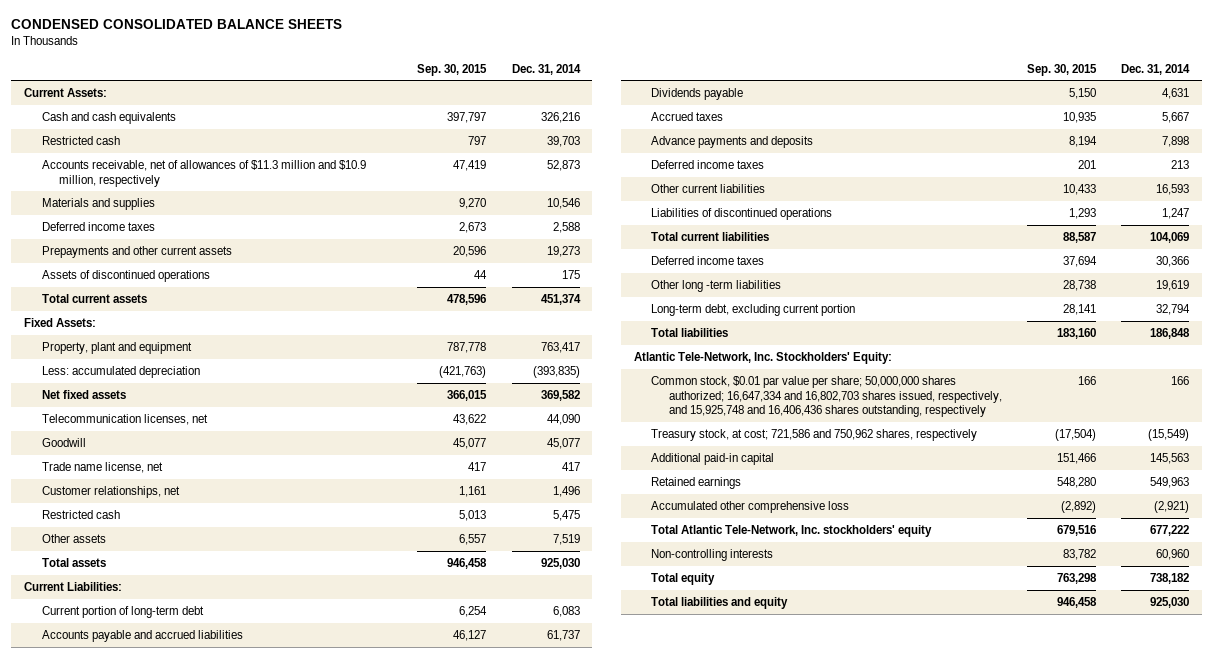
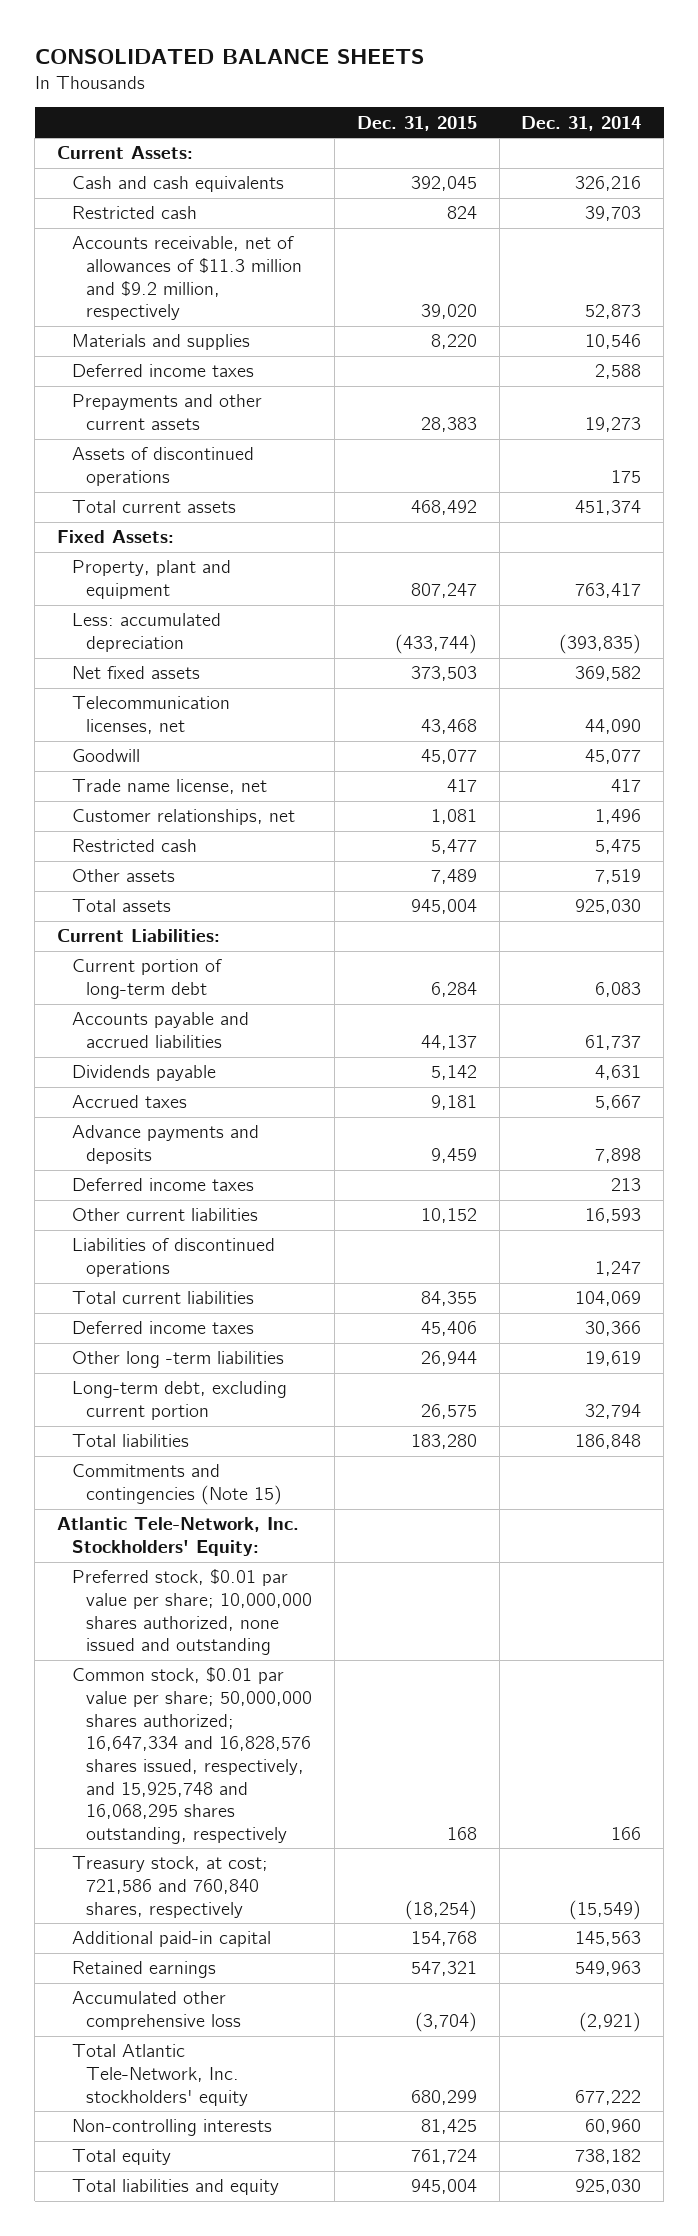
- CONDENSED CONSOLIDATED BALANCE SHEETS
+ CONSOLIDATED BALANCE SHEETS
- | Sep. 30, 2015 | Dec. 31, 2014
+ | Dec. 31, 2015 | Dec. 31, 2014
- Accounts receivable, net of allowances of $11.3 million and $10.9 million, respectively | 47,419 | 52,873
+ Accounts receivable, net of allowances of $11.3 million and $9.2 million, respectively | 39,020 | 52,873
+ Commitments and contingencies (Note 15)
- Common stock, $0.01 par value per share; 50,000,000 shares authorized; 16,647,334 and 16,802,703 shares issued, respectively, and 15,925,748 and 16,406,436 shares outstanding, respectively | 166 | 166
- Treasury stock, at cost; 721,586 and 750,962 shares, respectively | (17,504) | (15,549)
+ Preferred stock, $0.01 par value per share; 10,000,000 shares authorized, none issued and outstanding
+ Common stock, $0.01 par value per share; 50,000,000 shares authorized; 16,647,334 and 16,828,576 shares issued, respectively, and 15,925,748 and 16,068,295 shares outstanding, respectively | 168 | 166
+ Treasury stock, at cost; 721,586 and 760,840 shares, respectively | (18,254) | (15,549)

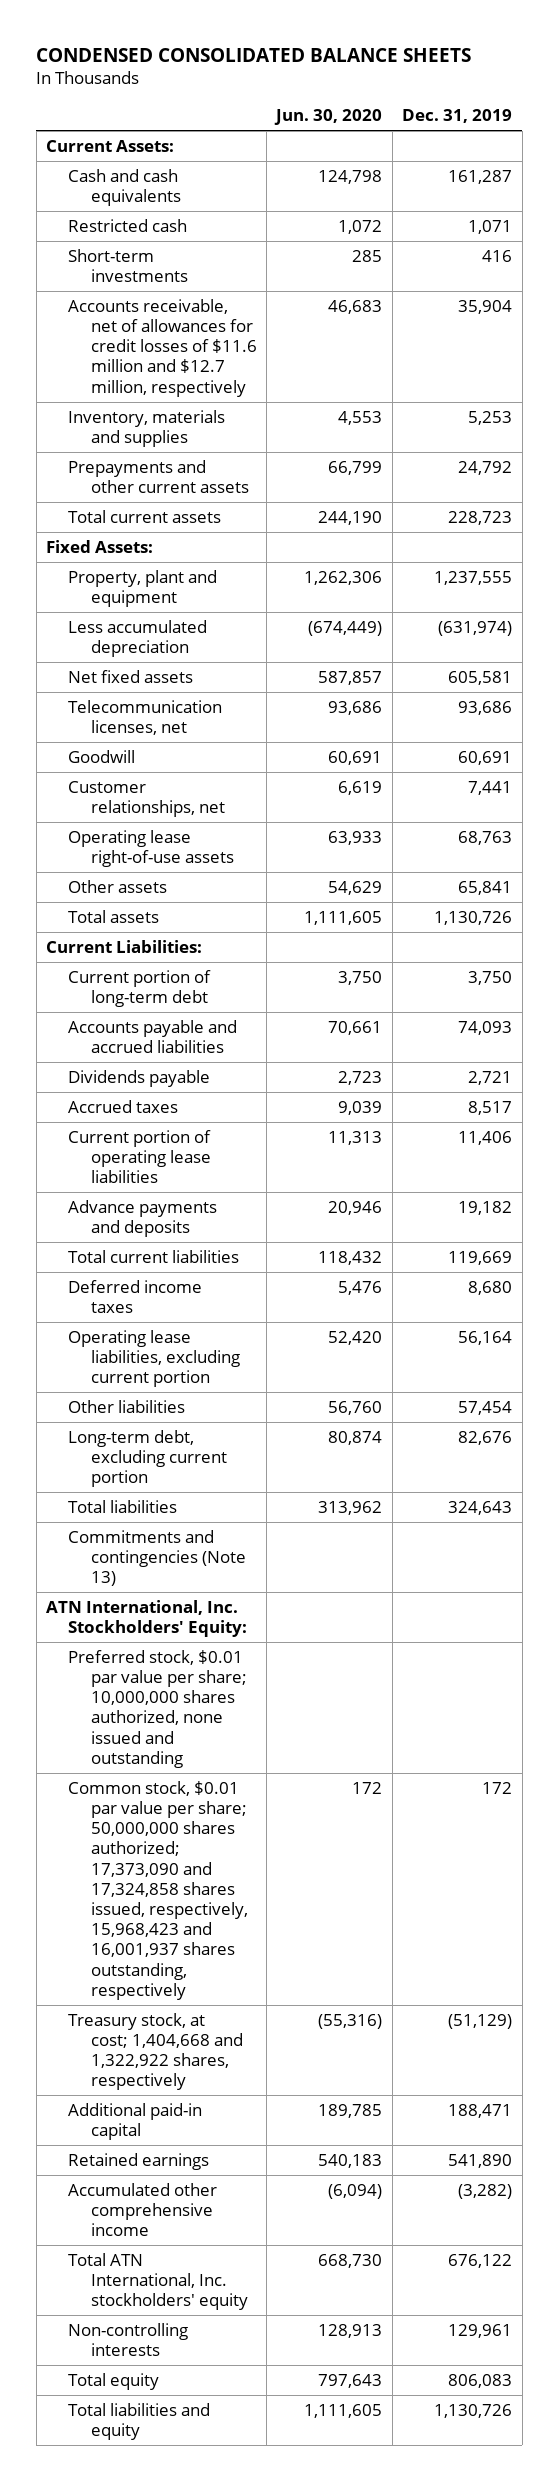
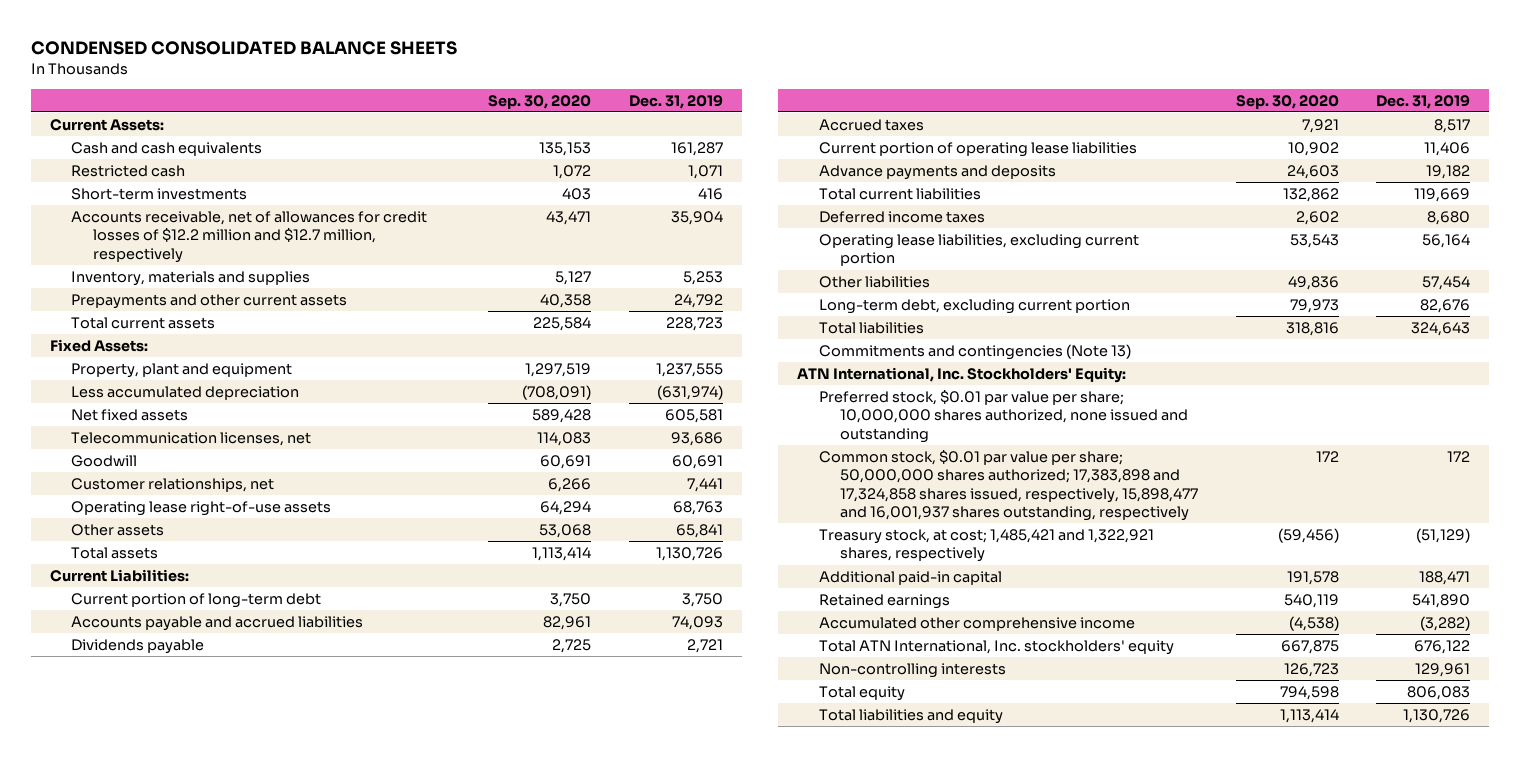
- | Jun. 30, 2020 | Dec. 31, 2019
+ | Sep. 30, 2020 | Dec. 31, 2019
- Accounts receivable, net of allowances for credit losses of $11.6 million and $12.7 million, respectively | 46,683 | 35,904
+ Accounts receivable, net of allowances for credit losses of $12.2 million and $12.7 million, respectively | 43,471 | 35,904
- Common stock, $0.01 par value per share; 50,000,000 shares authorized; 17,373,090 and 17,324,858 shares issued, respectively, 15,968,423 and 16,001,937 shares outstanding, respectively | 172 | 172
- Treasury stock, at cost; 1,404,668 and 1,322,922 shares, respectively | (55,316) | (51,129)
+ Common stock, $0.01 par value per share; 50,000,000 shares authorized; 17,383,898 and 17,324,858 shares issued, respectively, 15,898,477 and 16,001,937 shares outstanding, respectively | 172 | 172
+ Treasury stock, at cost; 1,485,421 and 1,322,921 shares, respectively | (59,456) | (51,129)

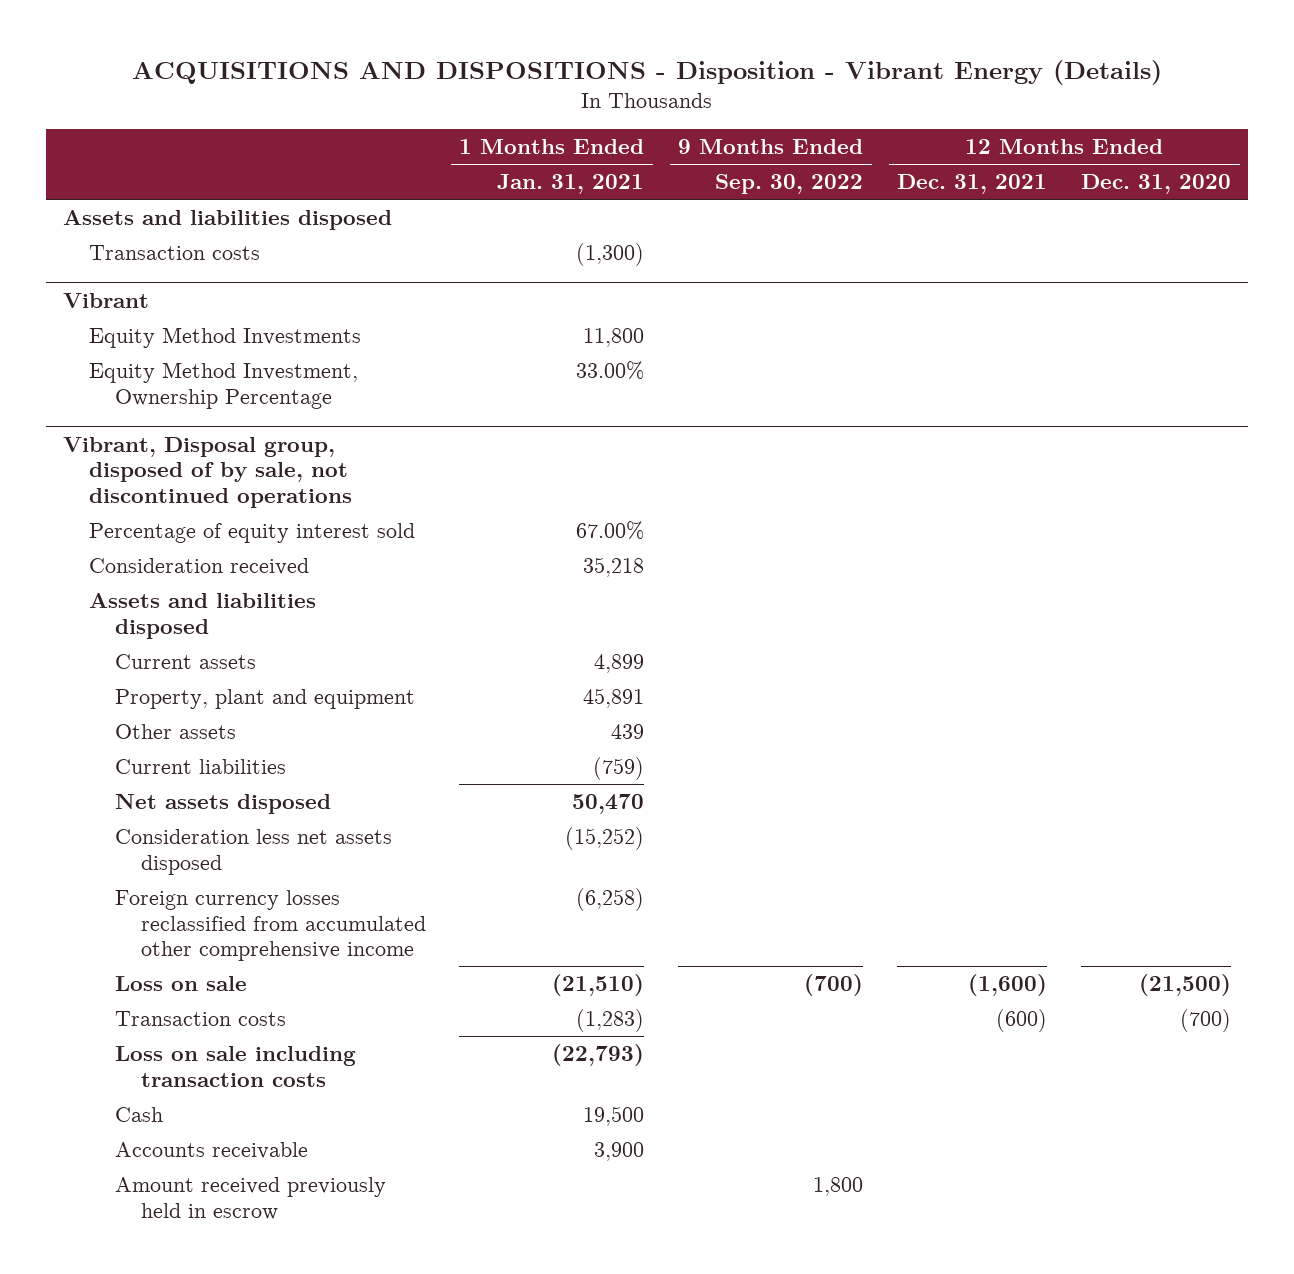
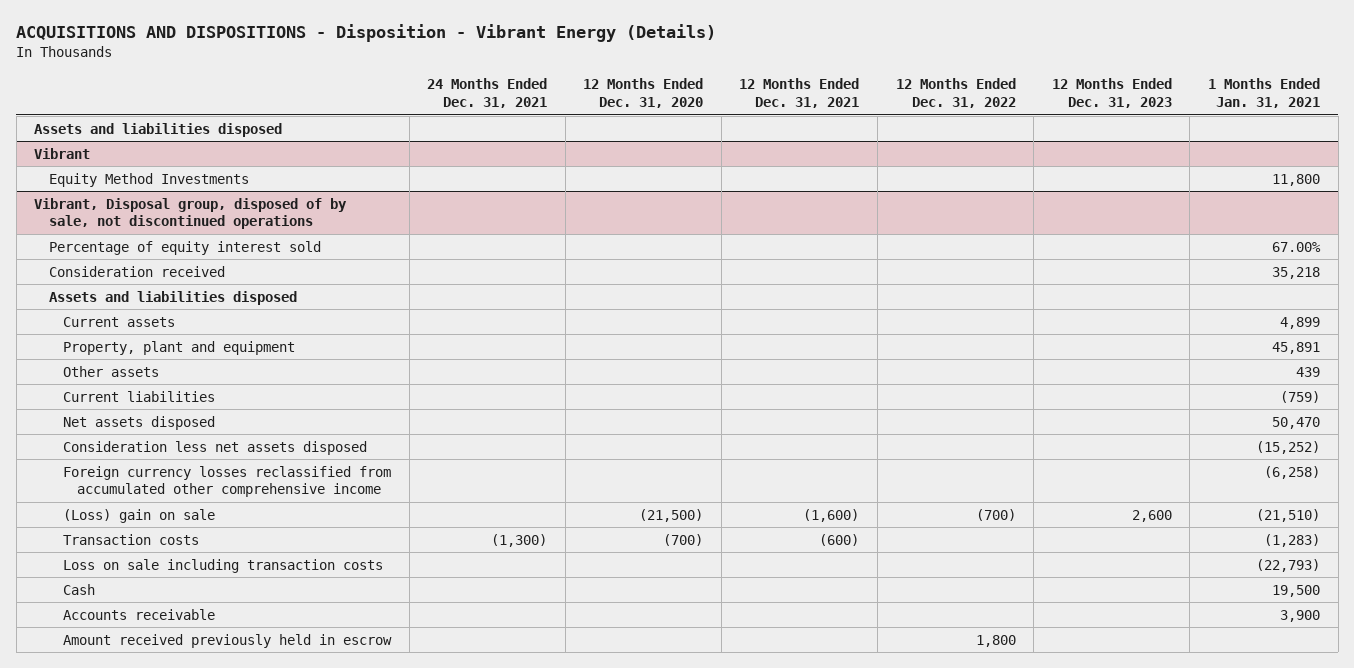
- | 1 Months Ended Jan. 31, 2021 | 9 Months Ended Sep. 30, 2022 | 12 Months Ended Dec. 31, 2021 | 12 Months Ended Dec. 31, 2020
+ | 24 Months Ended Dec. 31, 2021 | 12 Months Ended Dec. 31, 2020 | 12 Months Ended Dec. 31, 2021 | 12 Months Ended Dec. 31, 2022 | 12 Months Ended Dec. 31, 2023 | 1 Months Ended Jan. 31, 2021
- Transaction costs | (1,300) | | |
@ Vibrant
- Equity Method Investment, Ownership Percentage | 33.00% | | |
@ Vibrant, Disposal group, disposed of by sale, not discontinued operations
- Loss on sale | (21,510) | (700) | (1,600) | (21,500)
+ (Loss) gain on sale | | (21,500) | (1,600) | (700) | 2,600 | (21,510)

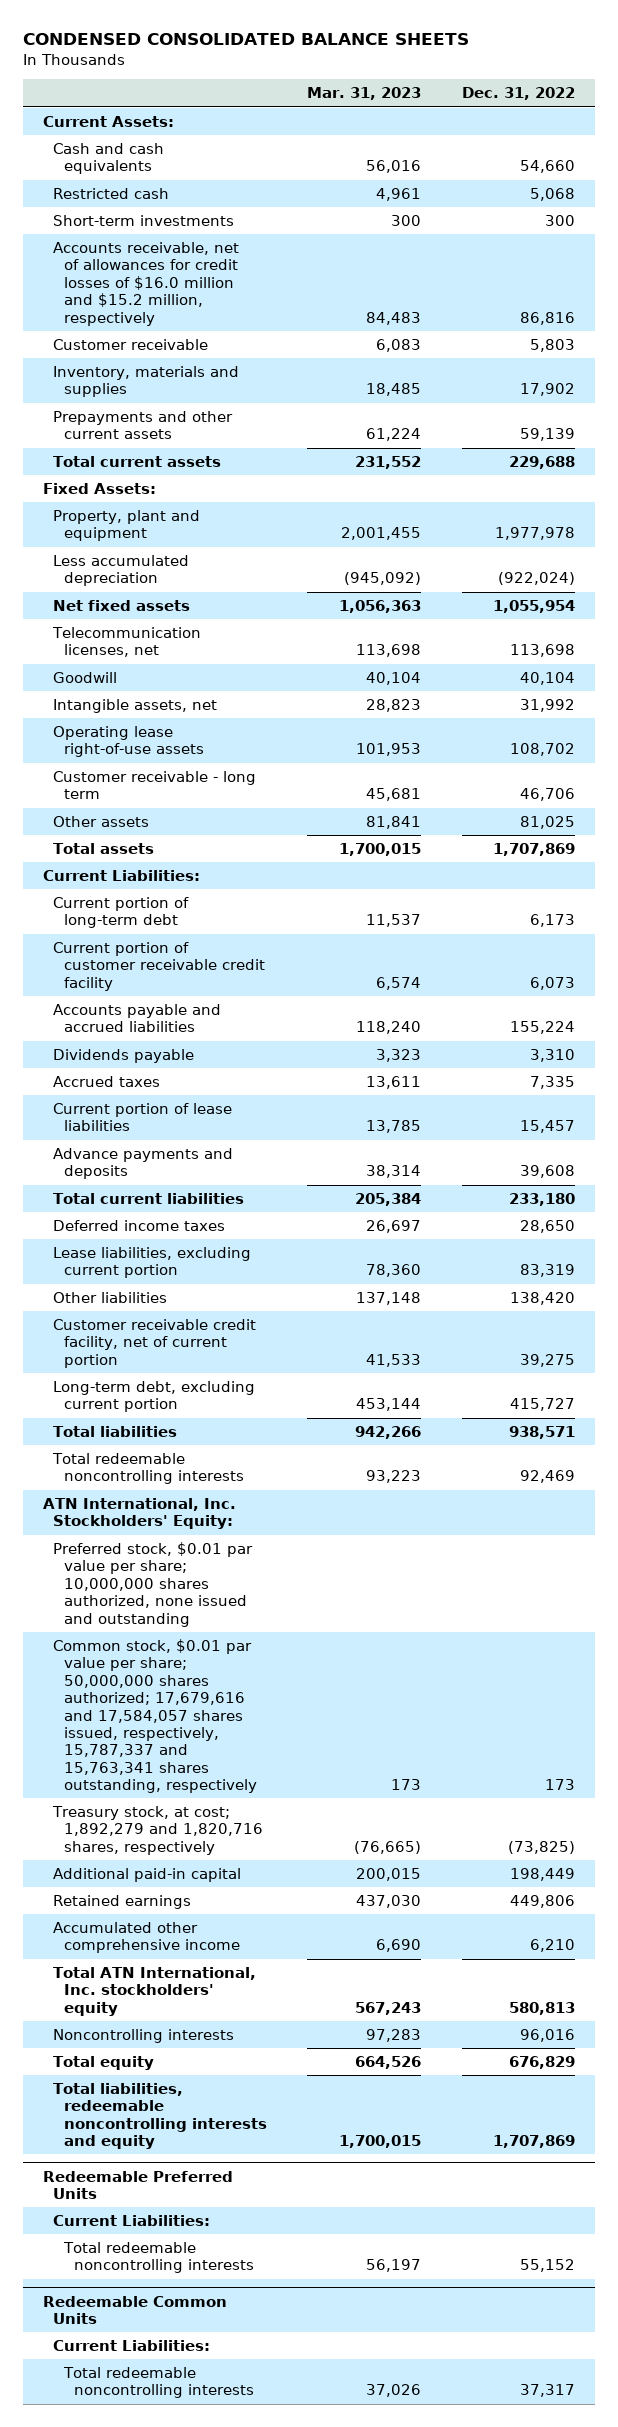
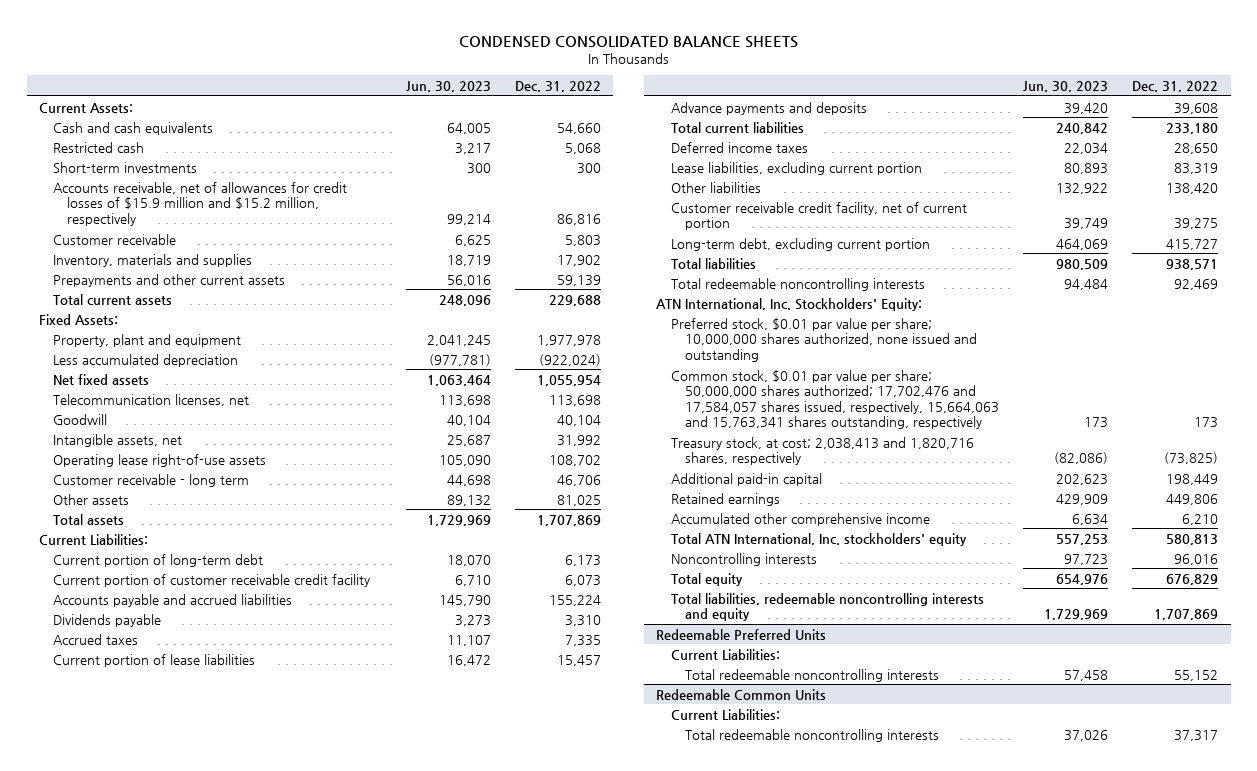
- | Mar. 31, 2023 | Dec. 31, 2022
+ | Jun. 30, 2023 | Dec. 31, 2022
- Accounts receivable, net of allowances for credit losses of $16.0 million and $15.2 million, respectively | 84,483 | 86,816
+ Accounts receivable, net of allowances for credit losses of $15.9 million and $15.2 million, respectively | 99,214 | 86,816
- Common stock, $0.01 par value per share; 50,000,000 shares authorized; 17,679,616 and 17,584,057 shares issued, respectively, 15,787,337 and 15,763,341 shares outstanding, respectively | 173 | 173
- Treasury stock, at cost; 1,892,279 and 1,820,716 shares, respectively | (76,665) | (73,825)
+ Common stock, $0.01 par value per share; 50,000,000 shares authorized; 17,702,476 and 17,584,057 shares issued, respectively, 15,664,063 and 15,763,341 shares outstanding, respectively | 173 | 173
+ Treasury stock, at cost; 2,038,413 and 1,820,716 shares, respectively | (82,086) | (73,825)

